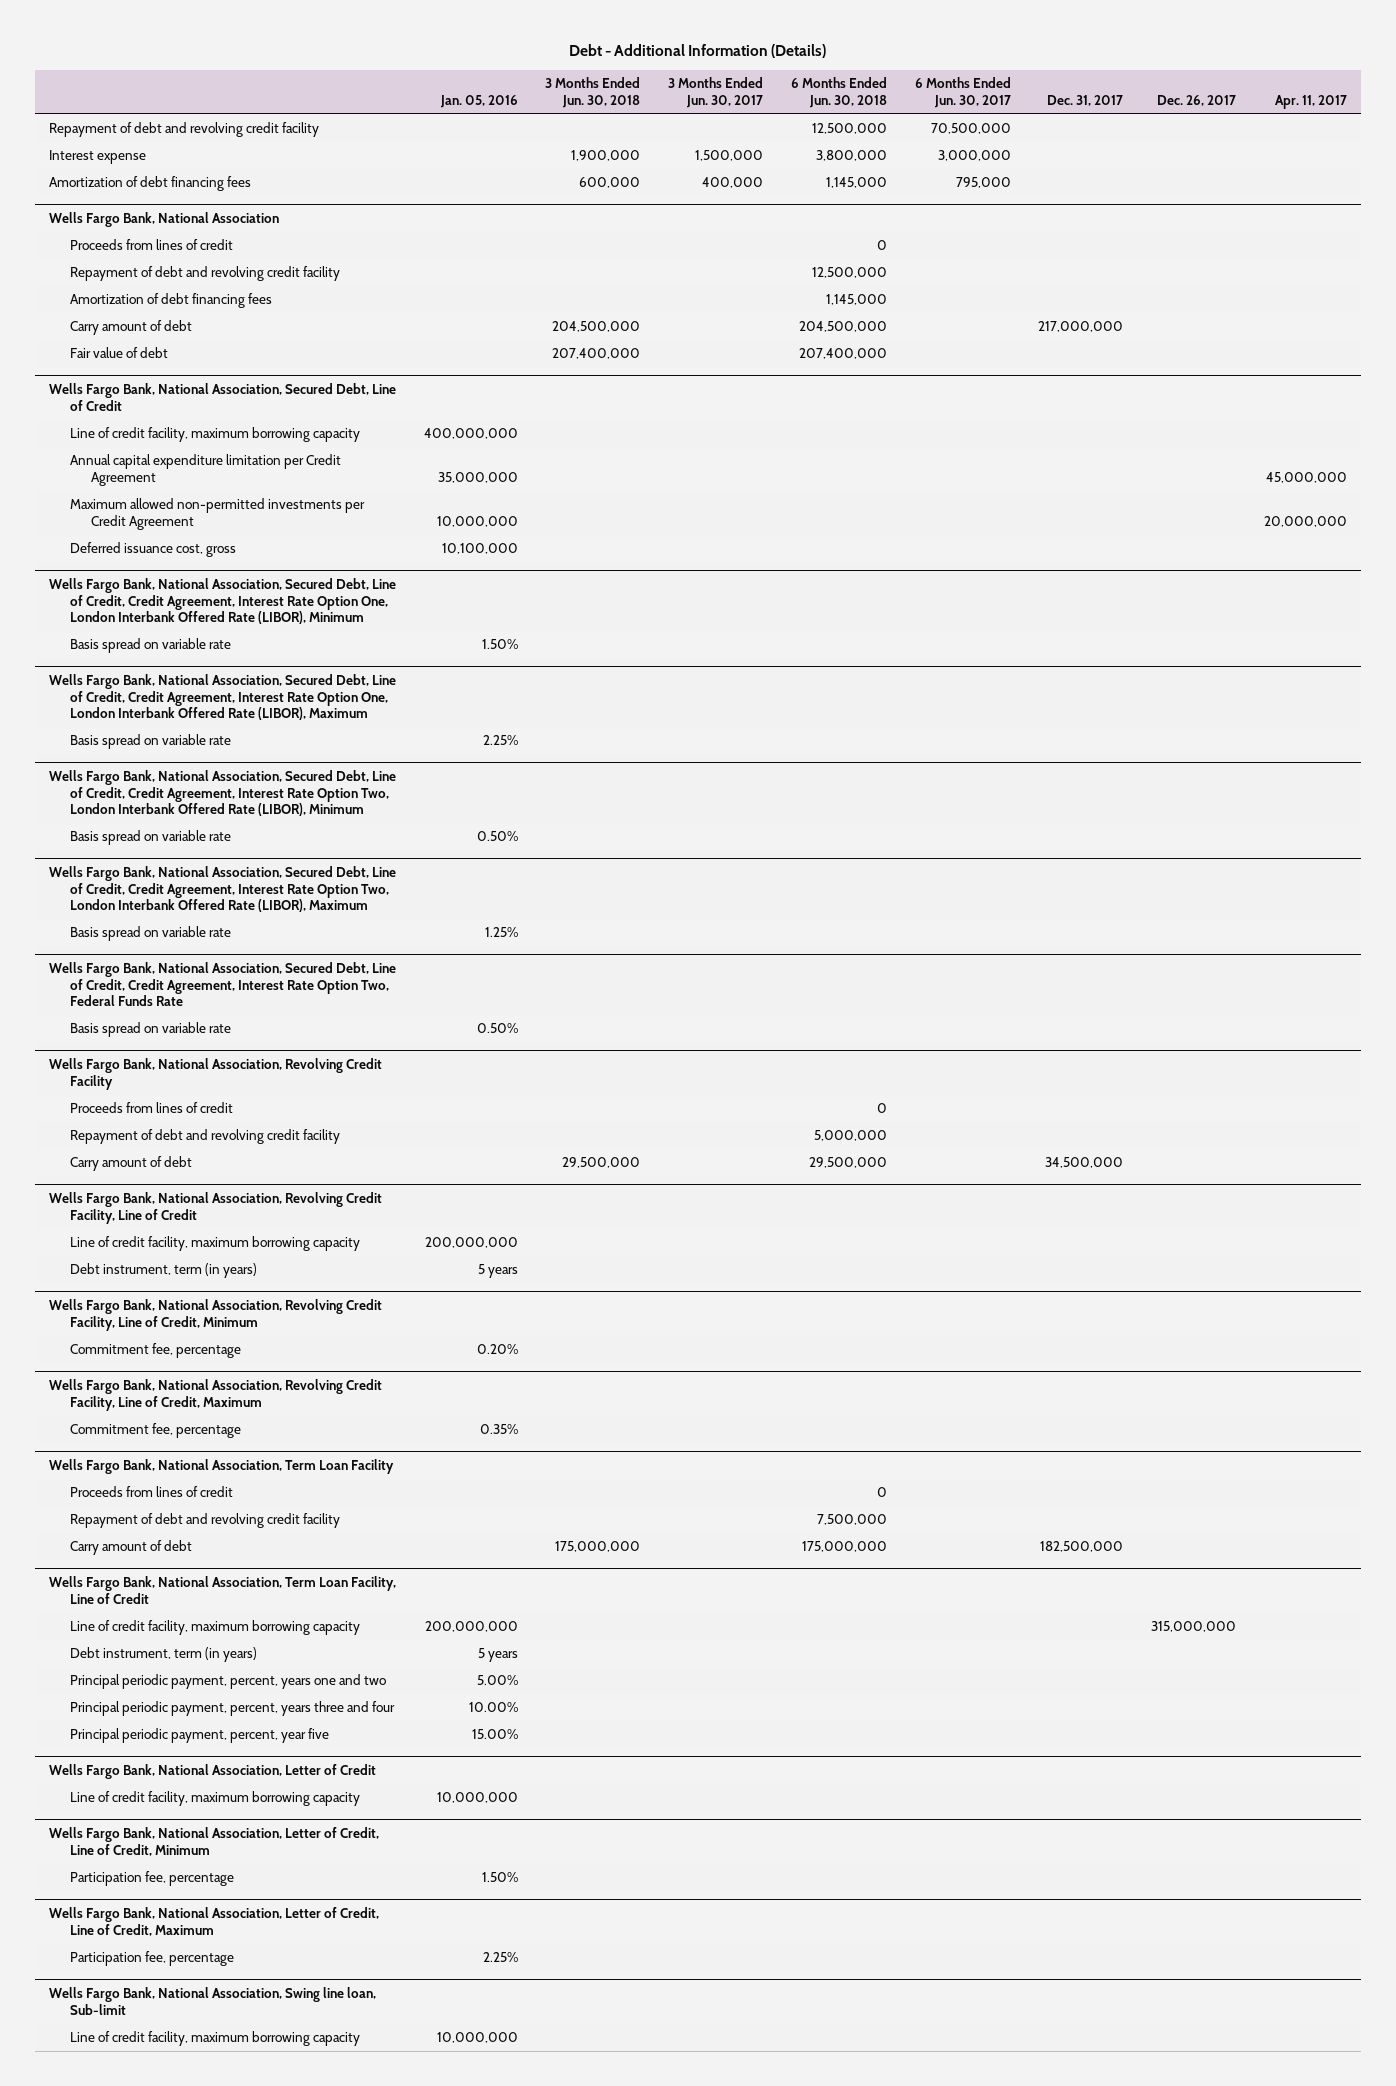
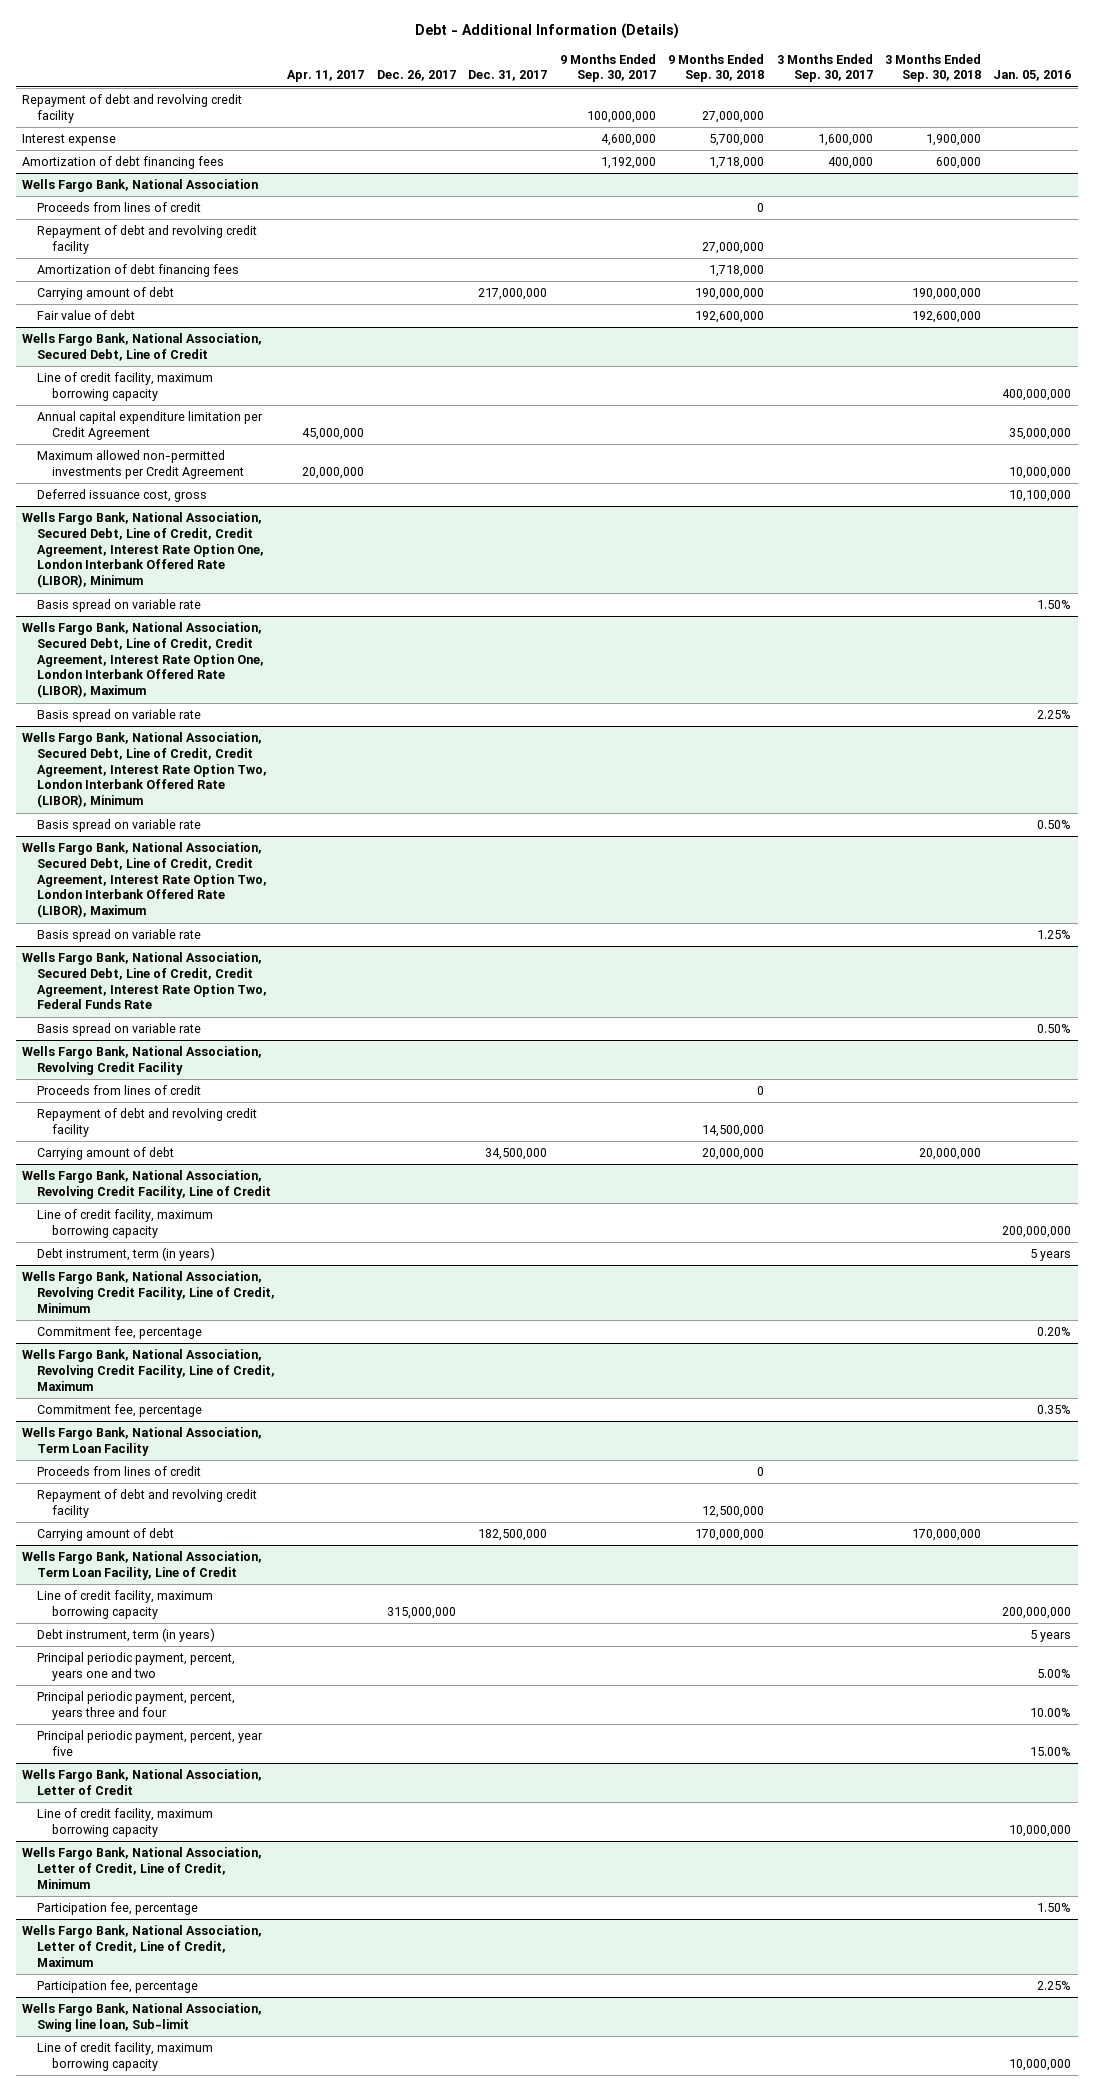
- | Jan. 05, 2016 | 3 Months Ended Jun. 30, 2018 | 3 Months Ended Jun. 30, 2017 | 6 Months Ended Jun. 30, 2018 | 6 Months Ended Jun. 30, 2017 | Dec. 31, 2017 | Dec. 26, 2017 | Apr. 11, 2017
+ | Apr. 11, 2017 | Dec. 26, 2017 | Dec. 31, 2017 | 9 Months Ended Sep. 30, 2017 | 9 Months Ended Sep. 30, 2018 | 3 Months Ended Sep. 30, 2017 | 3 Months Ended Sep. 30, 2018 | Jan. 05, 2016
@ Wells Fargo Bank, National Association
- Carry amount of debt | | 204,500,000 | | 204,500,000 | | 217,000,000 | |
+ Carrying amount of debt | | | 217,000,000 | | 190,000,000 | | 190,000,000 |
@ Wells Fargo Bank, National Association, Revolving Credit Facility
- Carry amount of debt | | 29,500,000 | | 29,500,000 | | 34,500,000 | |
+ Carrying amount of debt | | | 34,500,000 | | 20,000,000 | | 20,000,000 |
@ Wells Fargo Bank, National Association, Term Loan Facility
- Carry amount of debt | | 175,000,000 | | 175,000,000 | | 182,500,000 | |
+ Carrying amount of debt | | | 182,500,000 | | 170,000,000 | | 170,000,000 |

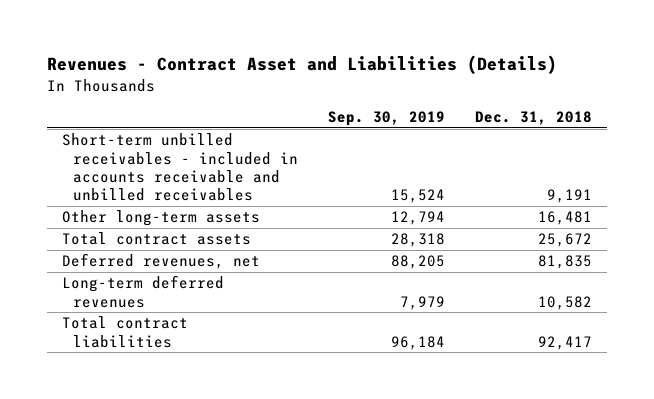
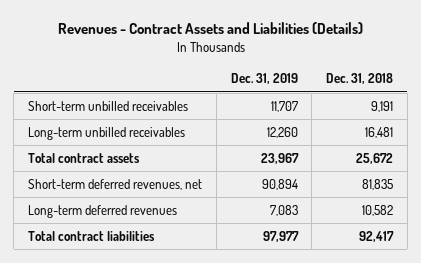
- Revenues - Contract Asset and Liabilities (Details)
+ Revenues - Contract Assets and Liabilities (Details)
- | Sep. 30, 2019 | Dec. 31, 2018
+ | Dec. 31, 2019 | Dec. 31, 2018
- Short-term unbilled receivables - included in accounts receivable and unbilled receivables | 15,524 | 9,191
- Other long-term assets | 12,794 | 16,481
+ Short-term unbilled receivables | 11,707 | 9,191
+ Long-term unbilled receivables | 12,260 | 16,481
- Deferred revenues, net | 88,205 | 81,835
+ Short-term deferred revenues, net | 90,894 | 81,835

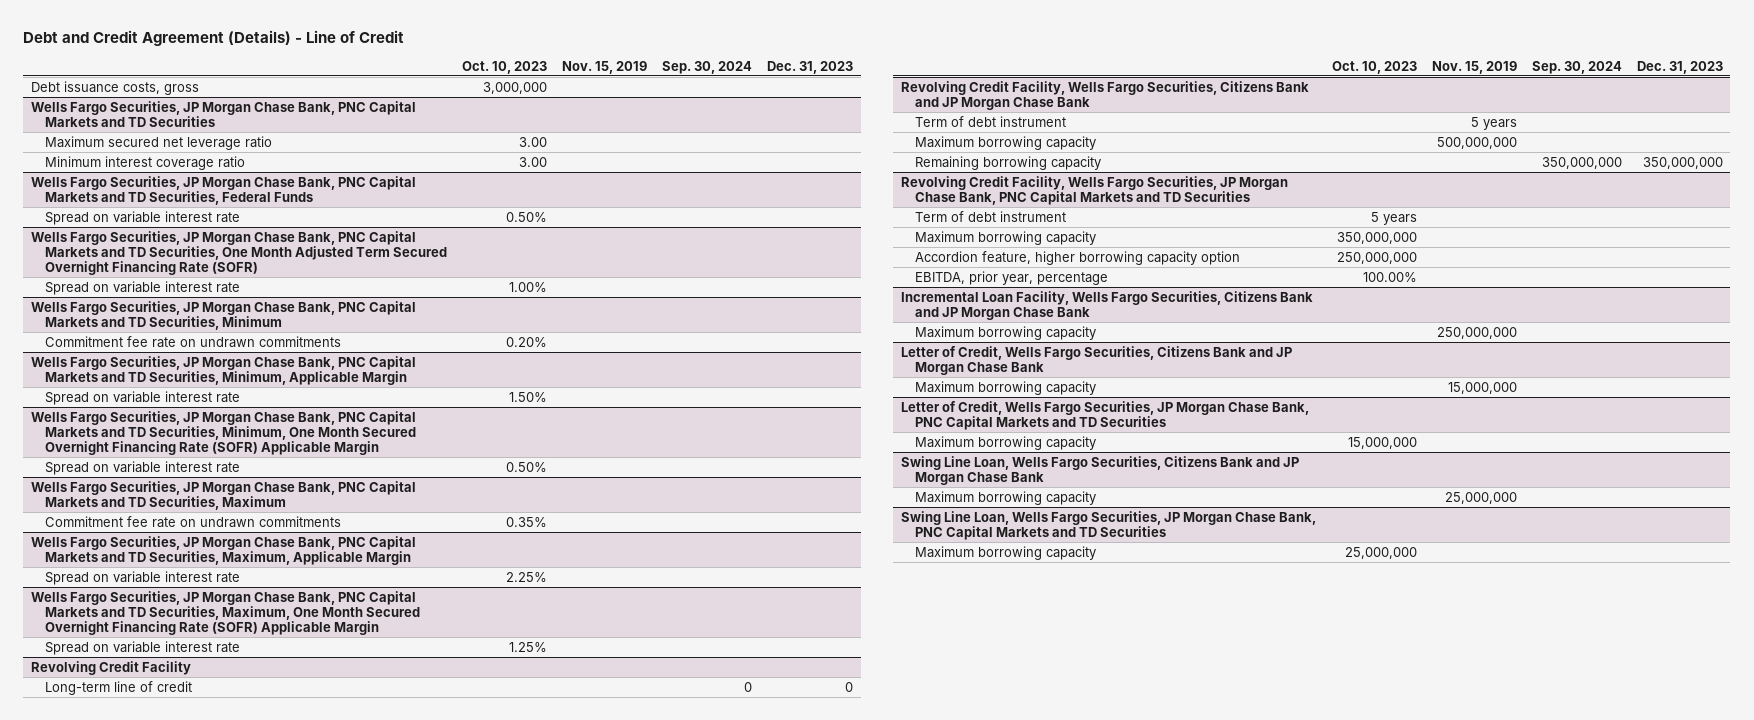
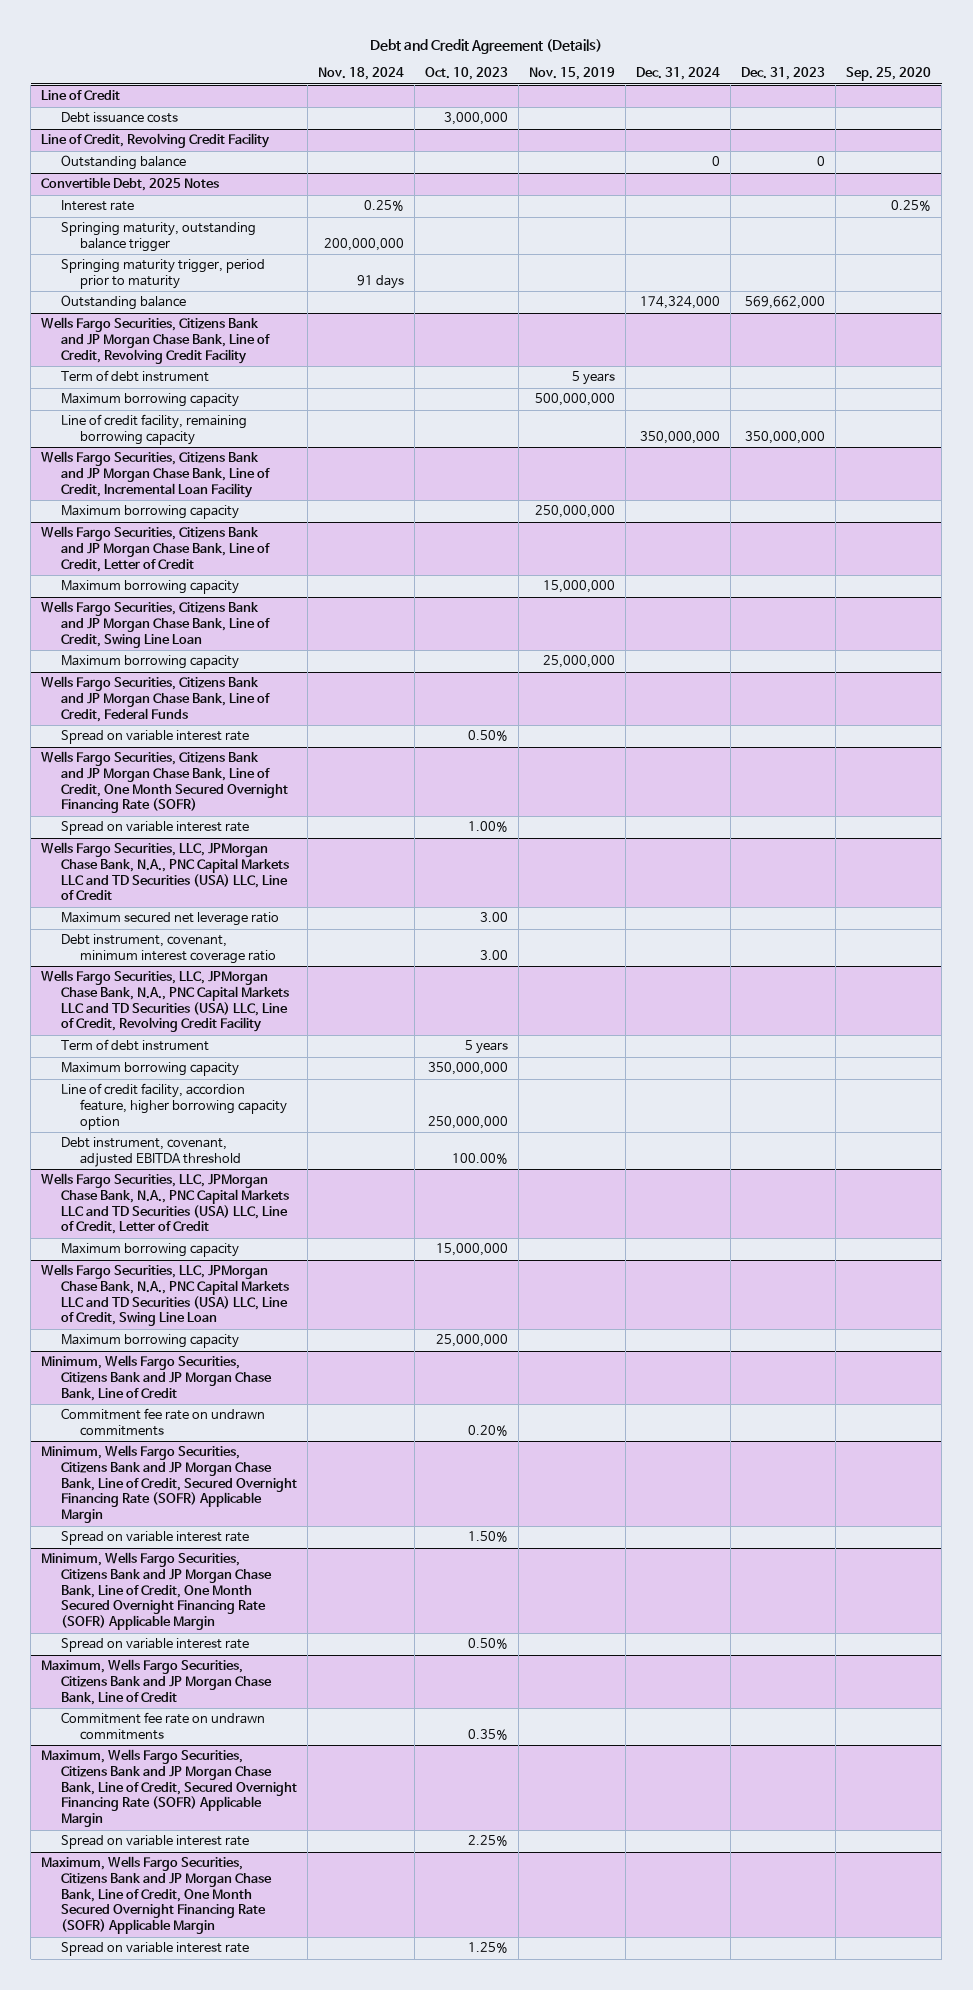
- Debt and Credit Agreement (Details) - Line of Credit
+ Debt and Credit Agreement (Details)
- | Oct. 10, 2023 | Nov. 15, 2019 | Sep. 30, 2024 | Dec. 31, 2023
+ | Nov. 18, 2024 | Oct. 10, 2023 | Nov. 15, 2019 | Dec. 31, 2024 | Dec. 31, 2023 | Sep. 25, 2020
- Debt issuance costs, gross | 3,000,000 | | |
- Wells Fargo Securities, JP Morgan Chase Bank, PNC Capital Markets and TD Securities
- Maximum secured net leverage ratio | 3.00 | | |
- Minimum interest coverage ratio | 3.00 | | |
- Wells Fargo Securities, JP Morgan Chase Bank, PNC Capital Markets and TD Securities, Federal Funds
+ Line of Credit
+ Debt issuance costs | | 3,000,000 | | | |
+ Line of Credit, Revolving Credit Facility
+ Outstanding balance | | | | 0 | 0 |
+ Convertible Debt, 2025 Notes
+ Interest rate | 0.25% | | | | | 0.25%
+ Springing maturity, outstanding balance trigger | 200,000,000 | | | | |
+ Springing maturity trigger, period prior to maturity | 91 days | | | | |
+ Outstanding balance | | | | 174,324,000 | 569,662,000 |
+ Wells Fargo Securities, Citizens Bank and JP Morgan Chase Bank, Line of Credit, Revolving Credit Facility
+ Term of debt instrument | | | 5 years | | |
+ Maximum borrowing capacity | | | 500,000,000 | | |
+ Line of credit facility, remaining borrowing capacity | | | | 350,000,000 | 350,000,000 |
+ Wells Fargo Securities, Citizens Bank and JP Morgan Chase Bank, Line of Credit, Incremental Loan Facility
+ Maximum borrowing capacity | | | 250,000,000 | | |
+ Wells Fargo Securities, Citizens Bank and JP Morgan Chase Bank, Line of Credit, Letter of Credit
+ Maximum borrowing capacity | | | 15,000,000 | | |
+ Wells Fargo Securities, Citizens Bank and JP Morgan Chase Bank, Line of Credit, Swing Line Loan
+ Maximum borrowing capacity | | | 25,000,000 | | |
+ Wells Fargo Securities, Citizens Bank and JP Morgan Chase Bank, Line of Credit, Federal Funds
- Wells Fargo Securities, JP Morgan Chase Bank, PNC Capital Markets and TD Securities, One Month Adjusted Term Secured Overnight Financing Rate (SOFR)
+ Wells Fargo Securities, Citizens Bank and JP Morgan Chase Bank, Line of Credit, One Month Secured Overnight Financing Rate (SOFR)
- Wells Fargo Securities, JP Morgan Chase Bank, PNC Capital Markets and TD Securities, Minimum
+ Wells Fargo Securities, LLC, JPMorgan Chase Bank, N.A., PNC Capital Markets LLC and TD Securities (USA) LLC, Line of Credit
+ Maximum secured net leverage ratio | | 3.00 | | | |
+ Debt instrument, covenant, minimum interest coverage ratio | | 3.00 | | | |
+ Wells Fargo Securities, LLC, JPMorgan Chase Bank, N.A., PNC Capital Markets LLC and TD Securities (USA) LLC, Line of Credit, Revolving Credit Facility
+ Term of debt instrument | | 5 years | | | |
+ Maximum borrowing capacity | | 350,000,000 | | | |
+ Line of credit facility, accordion feature, higher borrowing capacity option | | 250,000,000 | | | |
+ Debt instrument, covenant, adjusted EBITDA threshold | | 100.00% | | | |
+ Wells Fargo Securities, LLC, JPMorgan Chase Bank, N.A., PNC Capital Markets LLC and TD Securities (USA) LLC, Line of Credit, Letter of Credit
+ Maximum borrowing capacity | | 15,000,000 | | | |
+ Wells Fargo Securities, LLC, JPMorgan Chase Bank, N.A., PNC Capital Markets LLC and TD Securities (USA) LLC, Line of Credit, Swing Line Loan
+ Maximum borrowing capacity | | 25,000,000 | | | |
+ Minimum, Wells Fargo Securities, Citizens Bank and JP Morgan Chase Bank, Line of Credit
- Wells Fargo Securities, JP Morgan Chase Bank, PNC Capital Markets and TD Securities, Minimum, Applicable Margin
+ Minimum, Wells Fargo Securities, Citizens Bank and JP Morgan Chase Bank, Line of Credit, Secured Overnight Financing Rate (SOFR) Applicable Margin
- Wells Fargo Securities, JP Morgan Chase Bank, PNC Capital Markets and TD Securities, Minimum, One Month Secured Overnight Financing Rate (SOFR) Applicable Margin
+ Minimum, Wells Fargo Securities, Citizens Bank and JP Morgan Chase Bank, Line of Credit, One Month Secured Overnight Financing Rate (SOFR) Applicable Margin
- Wells Fargo Securities, JP Morgan Chase Bank, PNC Capital Markets and TD Securities, Maximum
+ Maximum, Wells Fargo Securities, Citizens Bank and JP Morgan Chase Bank, Line of Credit
- Wells Fargo Securities, JP Morgan Chase Bank, PNC Capital Markets and TD Securities, Maximum, Applicable Margin
+ Maximum, Wells Fargo Securities, Citizens Bank and JP Morgan Chase Bank, Line of Credit, Secured Overnight Financing Rate (SOFR) Applicable Margin
- Wells Fargo Securities, JP Morgan Chase Bank, PNC Capital Markets and TD Securities, Maximum, One Month Secured Overnight Financing Rate (SOFR) Applicable Margin
+ Maximum, Wells Fargo Securities, Citizens Bank and JP Morgan Chase Bank, Line of Credit, One Month Secured Overnight Financing Rate (SOFR) Applicable Margin
- Revolving Credit Facility
- Long-term line of credit | | | 0 | 0
- Revolving Credit Facility, Wells Fargo Securities, Citizens Bank and JP Morgan Chase Bank
- Term of debt instrument | | 5 years | |
- Maximum borrowing capacity | | 500,000,000 | |
- Remaining borrowing capacity | | | 350,000,000 | 350,000,000
- Revolving Credit Facility, Wells Fargo Securities, JP Morgan Chase Bank, PNC Capital Markets and TD Securities
- Term of debt instrument | 5 years | | |
- Maximum borrowing capacity | 350,000,000 | | |
- Accordion feature, higher borrowing capacity option | 250,000,000 | | |
- EBITDA, prior year, percentage | 100.00% | | |
- Incremental Loan Facility, Wells Fargo Securities, Citizens Bank and JP Morgan Chase Bank
- Maximum borrowing capacity | | 250,000,000 | |
- Letter of Credit, Wells Fargo Securities, Citizens Bank and JP Morgan Chase Bank
- Maximum borrowing capacity | | 15,000,000 | |
- Letter of Credit, Wells Fargo Securities, JP Morgan Chase Bank, PNC Capital Markets and TD Securities
- Maximum borrowing capacity | 15,000,000 | | |
- Swing Line Loan, Wells Fargo Securities, Citizens Bank and JP Morgan Chase Bank
- Maximum borrowing capacity | | 25,000,000 | |
- Swing Line Loan, Wells Fargo Securities, JP Morgan Chase Bank, PNC Capital Markets and TD Securities
- Maximum borrowing capacity | 25,000,000 | | |

